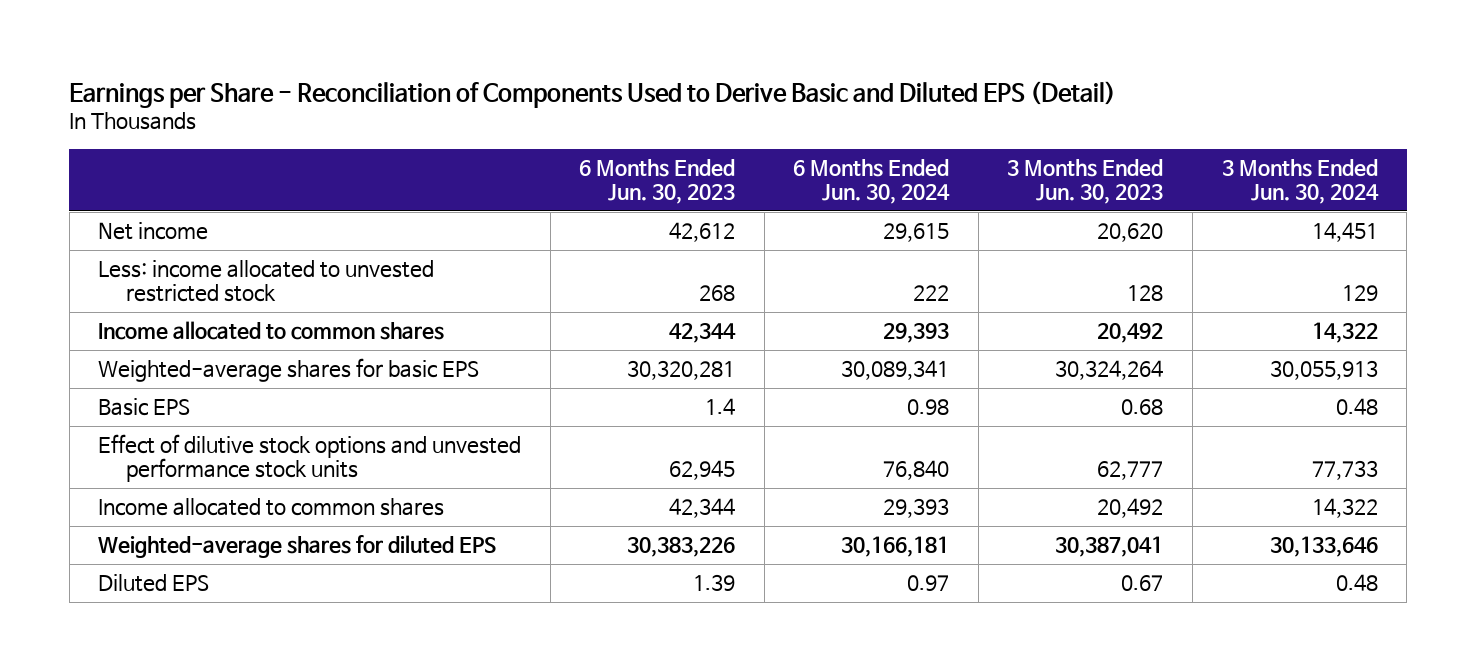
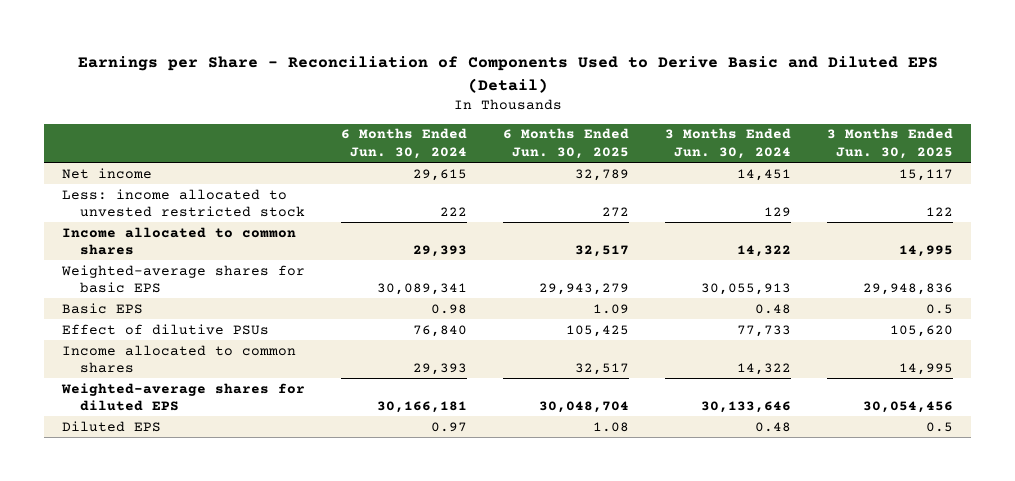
- | 6 Months Ended Jun. 30, 2023 | 6 Months Ended Jun. 30, 2024 | 3 Months Ended Jun. 30, 2023 | 3 Months Ended Jun. 30, 2024
+ | 6 Months Ended Jun. 30, 2024 | 6 Months Ended Jun. 30, 2025 | 3 Months Ended Jun. 30, 2024 | 3 Months Ended Jun. 30, 2025
- Effect of dilutive stock options and unvested performance stock units | 62,945 | 76,840 | 62,777 | 77,733
+ Effect of dilutive PSUs | 76,840 | 105,425 | 77,733 | 105,620

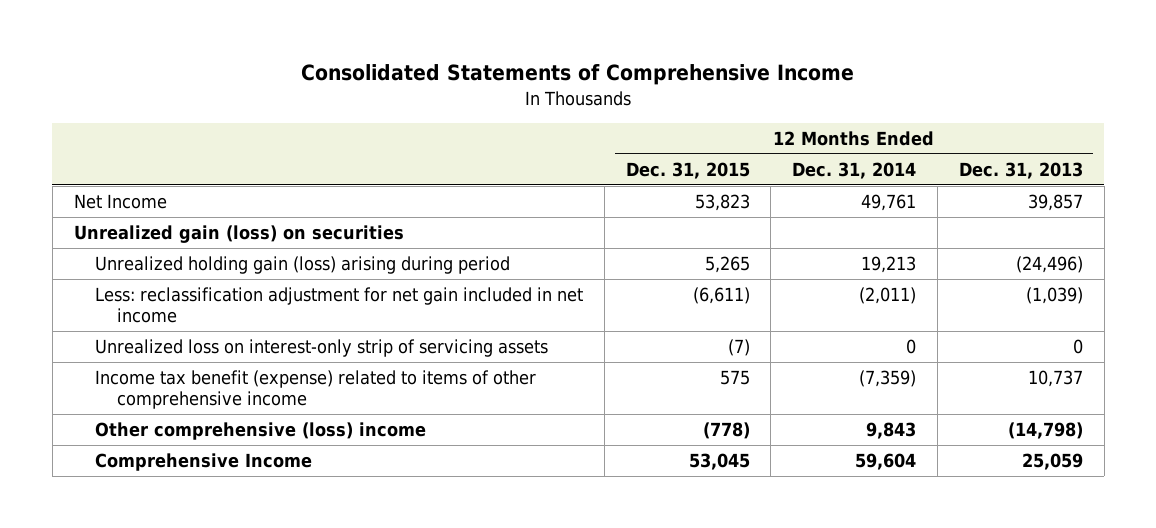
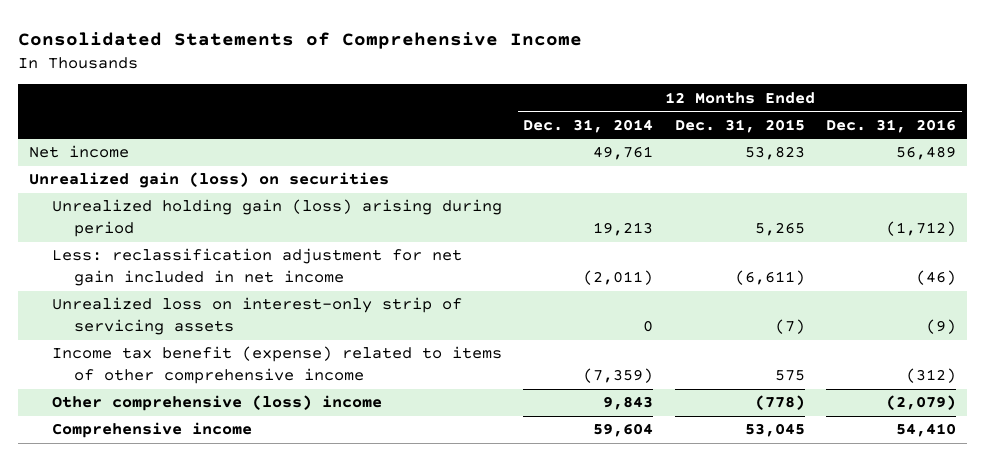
- | 12 Months Ended Dec. 31, 2015 | 12 Months Ended Dec. 31, 2014 | 12 Months Ended Dec. 31, 2013
+ | 12 Months Ended Dec. 31, 2014 | 12 Months Ended Dec. 31, 2015 | 12 Months Ended Dec. 31, 2016
- Net Income | 53,823 | 49,761 | 39,857
+ Net income | 49,761 | 53,823 | 56,489
- Comprehensive Income | 53,045 | 59,604 | 25,059
+ Comprehensive income | 59,604 | 53,045 | 54,410

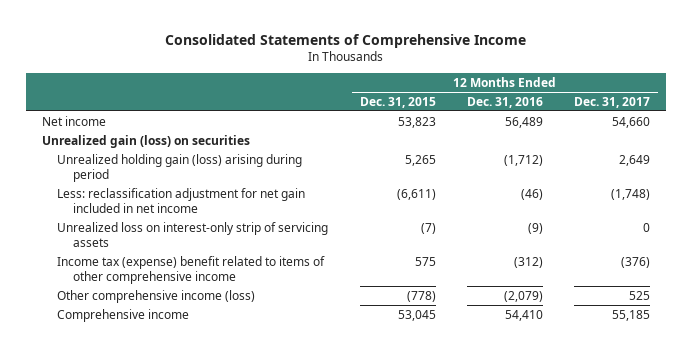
- | 12 Months Ended Dec. 31, 2014 | 12 Months Ended Dec. 31, 2015 | 12 Months Ended Dec. 31, 2016
+ | 12 Months Ended Dec. 31, 2015 | 12 Months Ended Dec. 31, 2016 | 12 Months Ended Dec. 31, 2017
- Income tax benefit (expense) related to items of other comprehensive income | (7,359) | 575 | (312)
- Other comprehensive (loss) income | 9,843 | (778) | (2,079)
+ Income tax (expense) benefit related to items of other comprehensive income | 575 | (312) | (376)
+ Other comprehensive income (loss) | (778) | (2,079) | 525

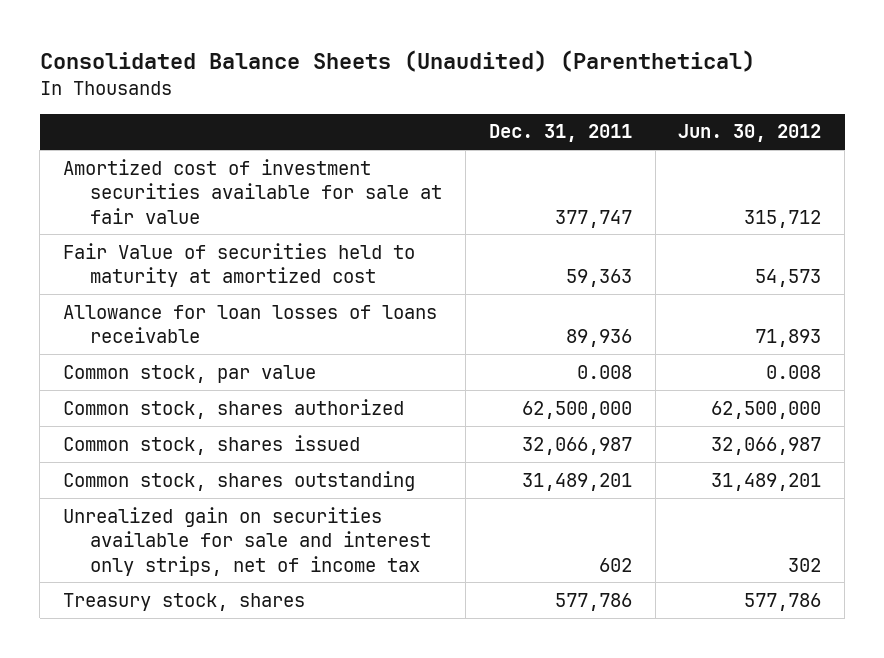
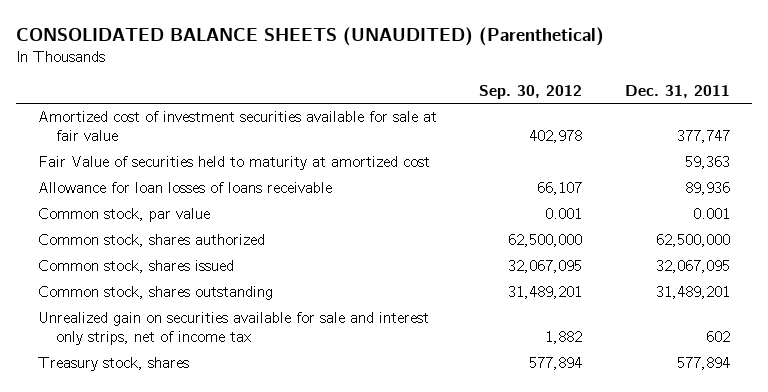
- Consolidated Balance Sheets (Unaudited) (Parenthetical)
+ CONSOLIDATED BALANCE SHEETS (UNAUDITED) (Parenthetical)
- | Dec. 31, 2011 | Jun. 30, 2012
+ | Sep. 30, 2012 | Dec. 31, 2011
- Common stock, par value | 0.008 | 0.008
+ Common stock, par value | 0.001 | 0.001
- Common stock, shares issued | 32,066,987 | 32,066,987
+ Common stock, shares issued | 32,067,095 | 32,067,095
- Treasury stock, shares | 577,786 | 577,786
+ Treasury stock, shares | 577,894 | 577,894

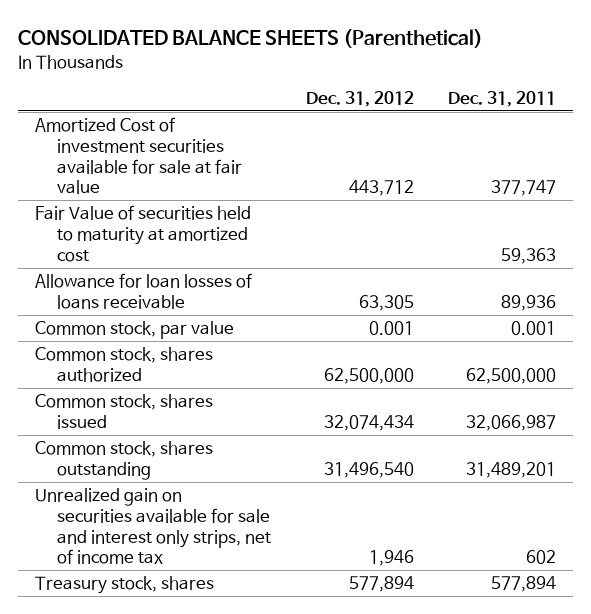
- CONSOLIDATED BALANCE SHEETS (UNAUDITED) (Parenthetical)
+ CONSOLIDATED BALANCE SHEETS (Parenthetical)
- | Sep. 30, 2012 | Dec. 31, 2011
+ | Dec. 31, 2012 | Dec. 31, 2011
- Amortized cost of investment securities available for sale at fair value | 402,978 | 377,747
+ Amortized Cost of investment securities available for sale at fair value | 443,712 | 377,747
- Common stock, shares issued | 32,067,095 | 32,067,095
+ Common stock, shares issued | 32,074,434 | 32,066,987

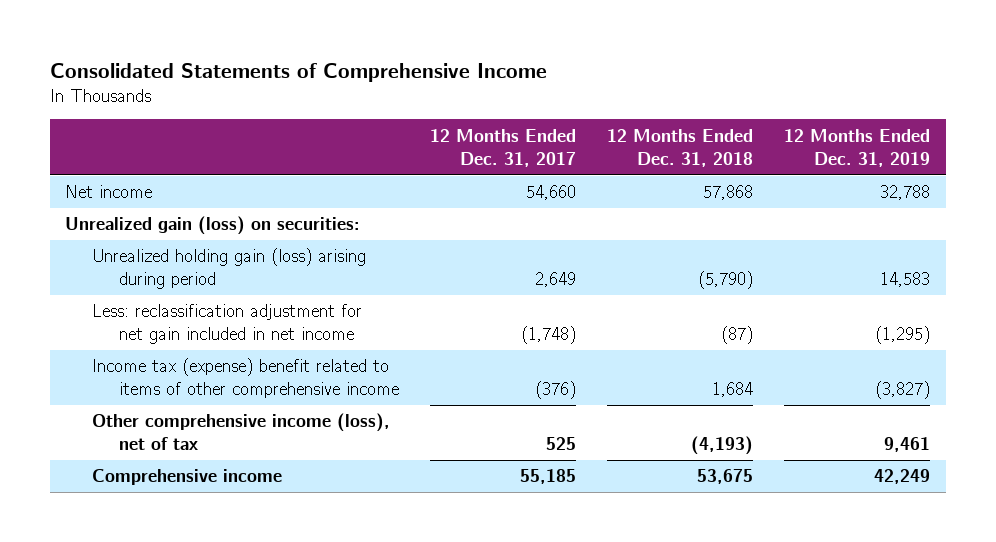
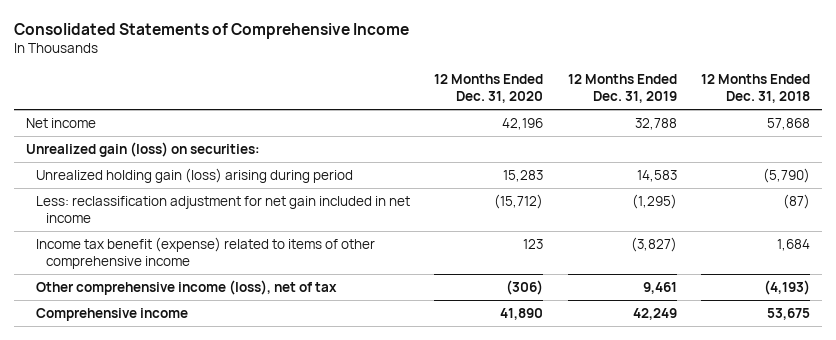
- | 12 Months Ended Dec. 31, 2017 | 12 Months Ended Dec. 31, 2018 | 12 Months Ended Dec. 31, 2019
+ | 12 Months Ended Dec. 31, 2020 | 12 Months Ended Dec. 31, 2019 | 12 Months Ended Dec. 31, 2018
- Income tax (expense) benefit related to items of other comprehensive income | (376) | 1,684 | (3,827)
+ Income tax benefit (expense) related to items of other comprehensive income | 123 | (3,827) | 1,684

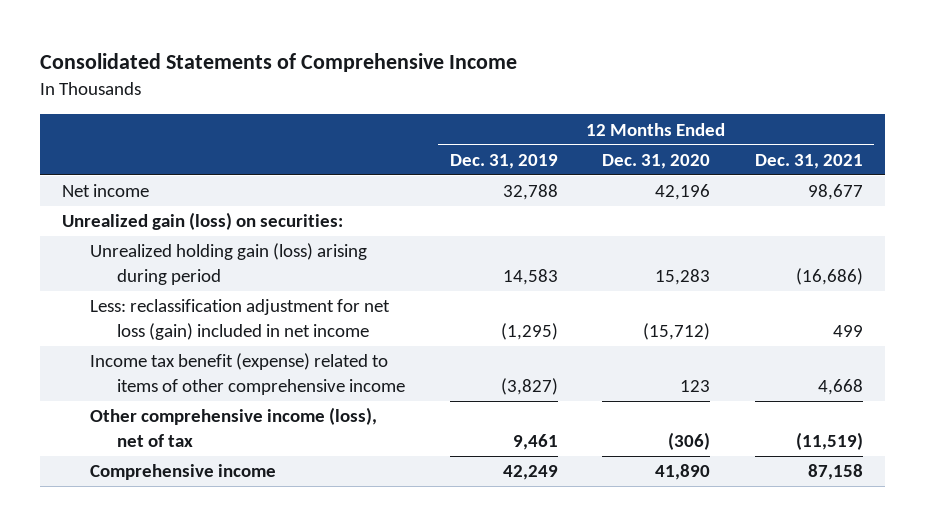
- | 12 Months Ended Dec. 31, 2020 | 12 Months Ended Dec. 31, 2019 | 12 Months Ended Dec. 31, 2018
+ | 12 Months Ended Dec. 31, 2019 | 12 Months Ended Dec. 31, 2020 | 12 Months Ended Dec. 31, 2021
- Less: reclassification adjustment for net gain included in net income | (15,712) | (1,295) | (87)
+ Less: reclassification adjustment for net loss (gain) included in net income | (1,295) | (15,712) | 499

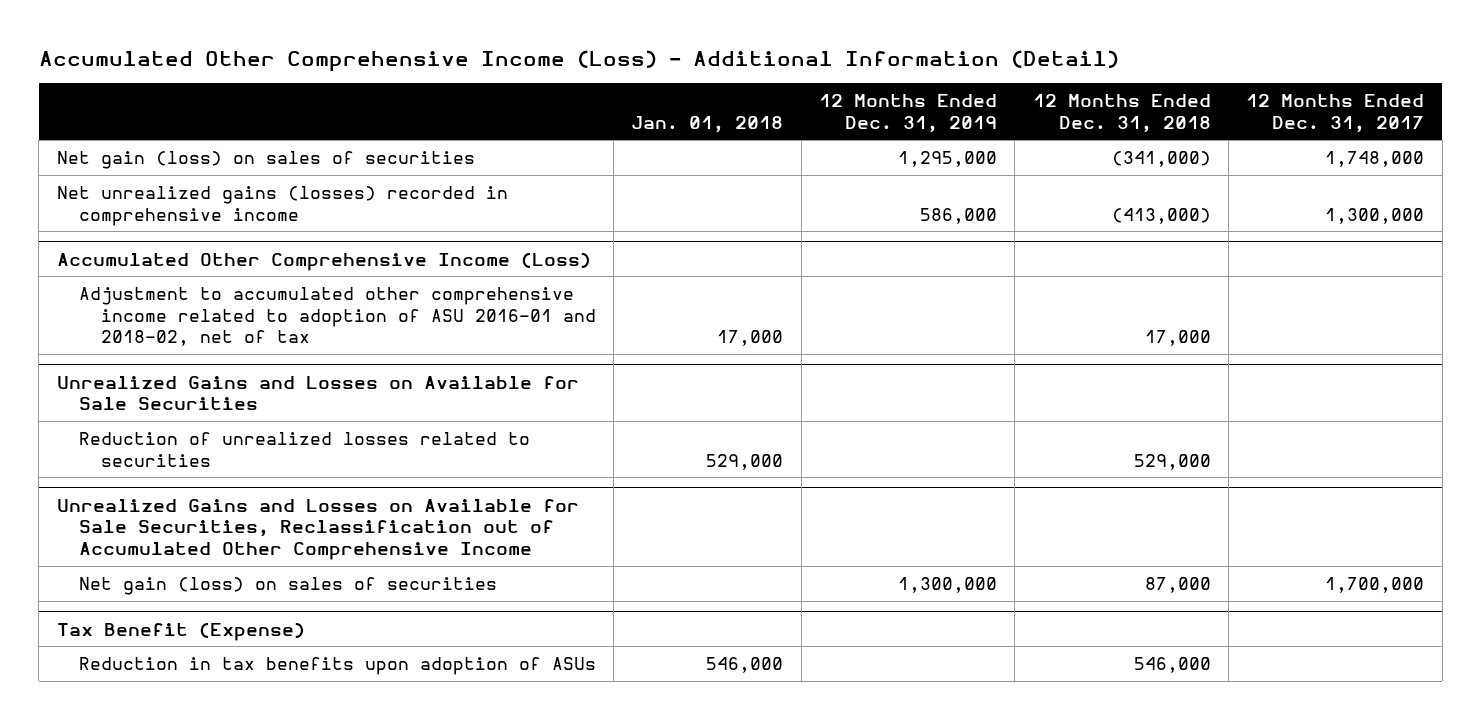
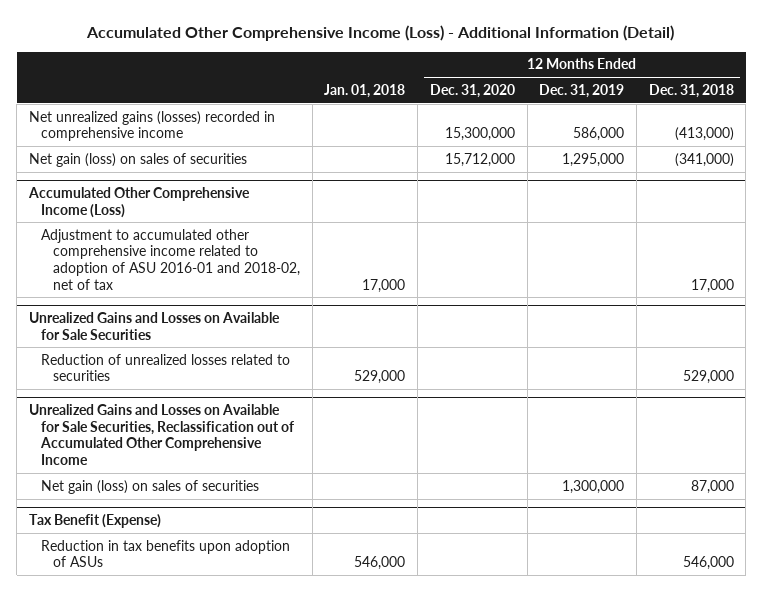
- | Jan. 01, 2018 | 12 Months Ended Dec. 31, 2019 | 12 Months Ended Dec. 31, 2018 | 12 Months Ended Dec. 31, 2017
+ | Jan. 01, 2018 | 12 Months Ended Dec. 31, 2020 | 12 Months Ended Dec. 31, 2019 | 12 Months Ended Dec. 31, 2018
moved down: Net gain (loss) on sales of securities | | 15,712,000 | 1,295,000 | (341,000)

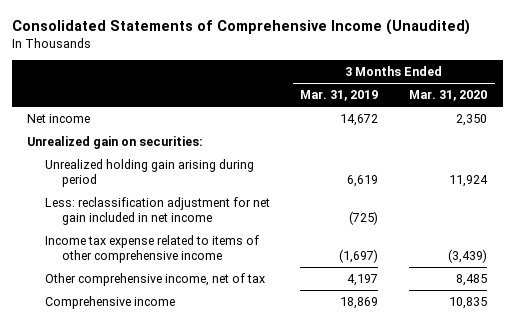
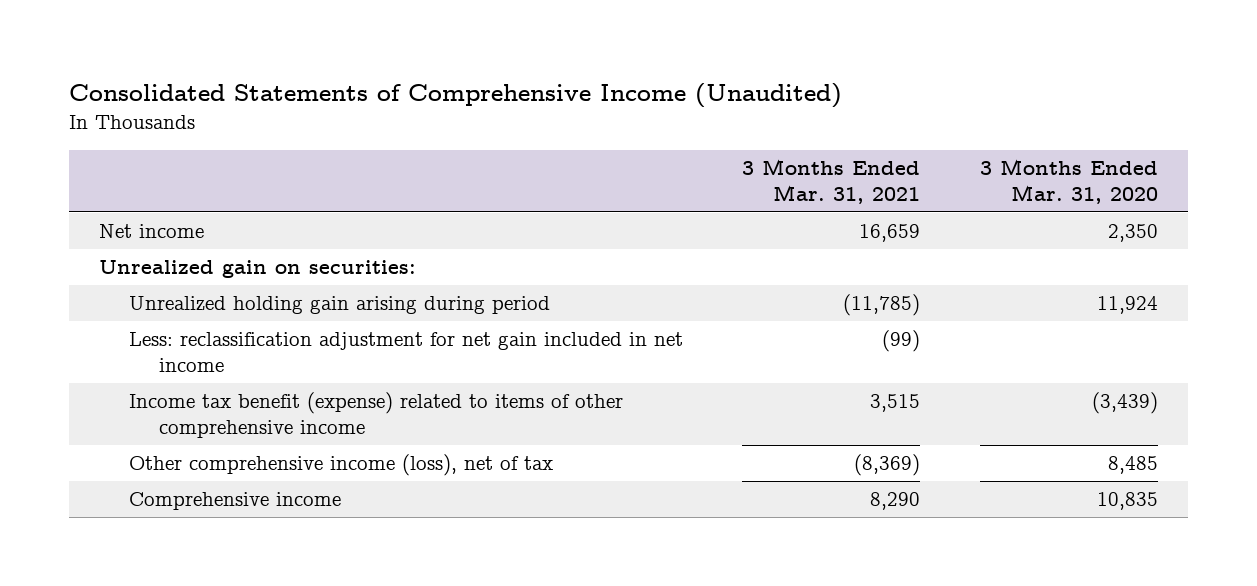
- | 3 Months Ended Mar. 31, 2019 | 3 Months Ended Mar. 31, 2020
+ | 3 Months Ended Mar. 31, 2021 | 3 Months Ended Mar. 31, 2020
- Income tax expense related to items of other comprehensive income | (1,697) | (3,439)
- Other comprehensive income, net of tax | 4,197 | 8,485
+ Income tax benefit (expense) related to items of other comprehensive income | 3,515 | (3,439)
+ Other comprehensive income (loss), net of tax | (8,369) | 8,485

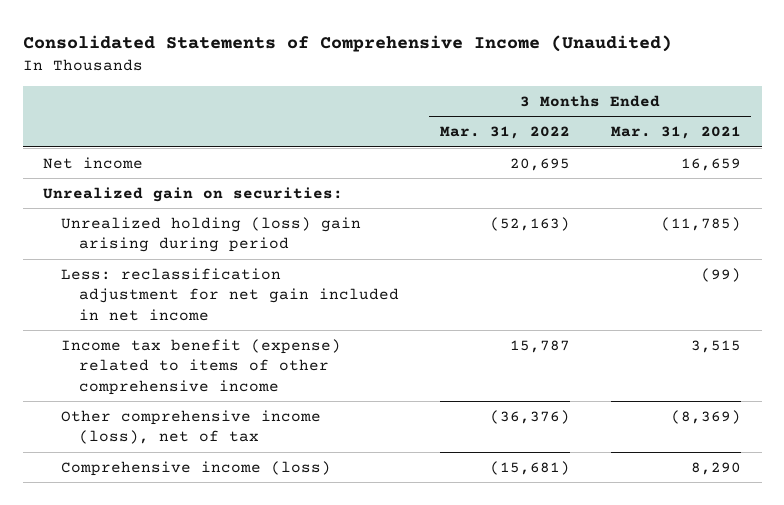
- | 3 Months Ended Mar. 31, 2021 | 3 Months Ended Mar. 31, 2020
+ | 3 Months Ended Mar. 31, 2022 | 3 Months Ended Mar. 31, 2021
- Unrealized holding gain arising during period | (11,785) | 11,924
+ Unrealized holding (loss) gain arising during period | (52,163) | (11,785)
- Comprehensive income | 8,290 | 10,835
+ Comprehensive income (loss) | (15,681) | 8,290

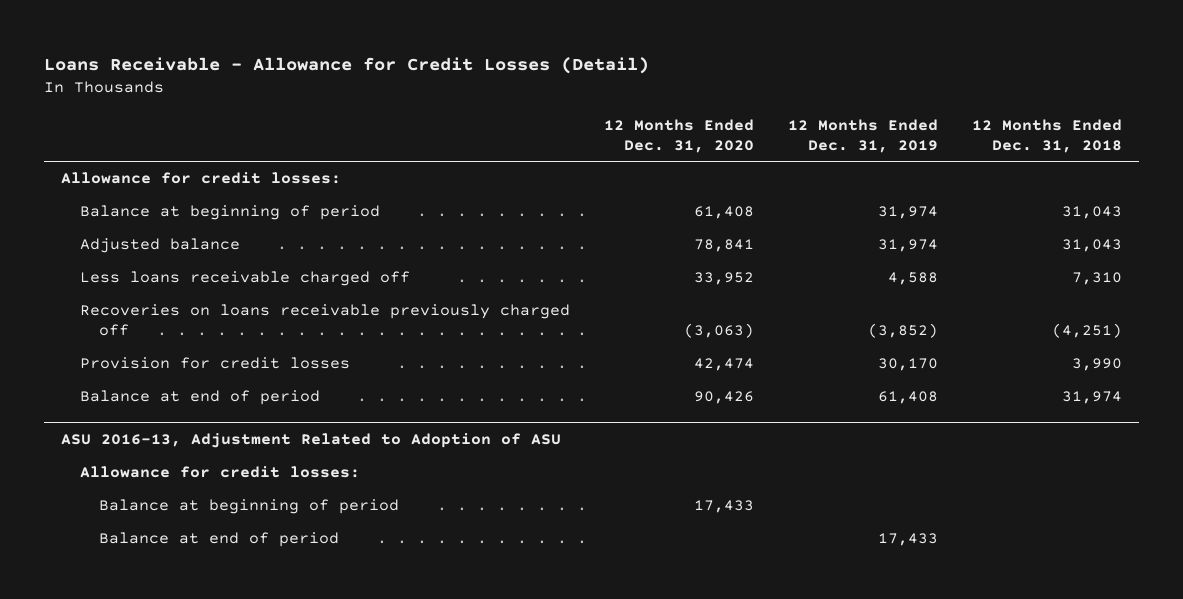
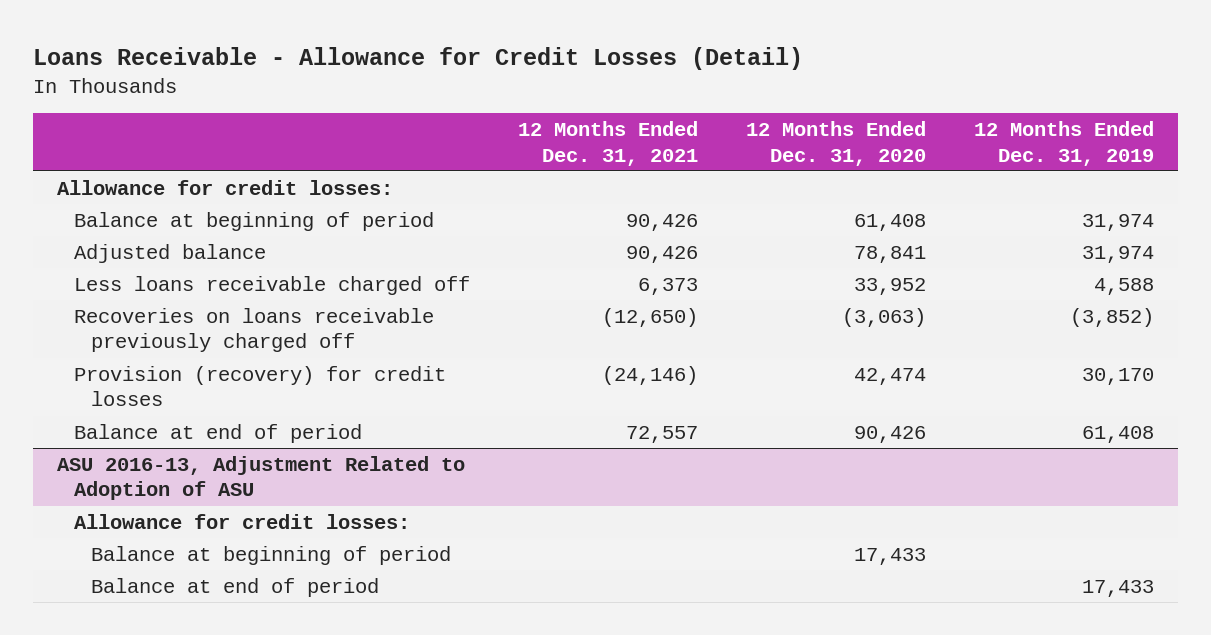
- | 12 Months Ended Dec. 31, 2020 | 12 Months Ended Dec. 31, 2019 | 12 Months Ended Dec. 31, 2018
+ | 12 Months Ended Dec. 31, 2021 | 12 Months Ended Dec. 31, 2020 | 12 Months Ended Dec. 31, 2019
- Provision for credit losses | 42,474 | 30,170 | 3,990
+ Provision (recovery) for credit losses | (24,146) | 42,474 | 30,170

